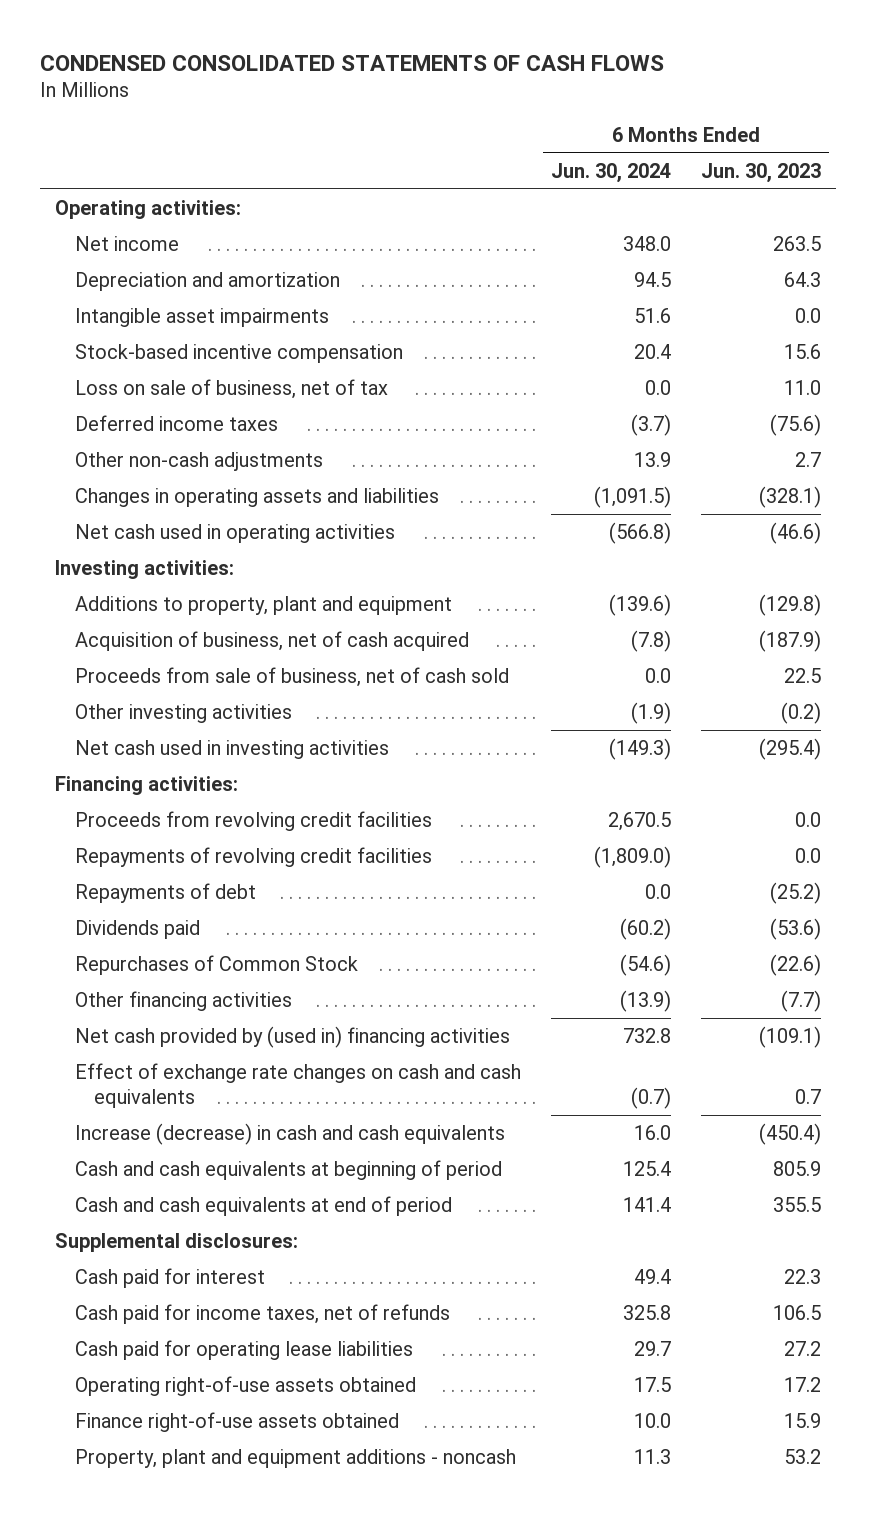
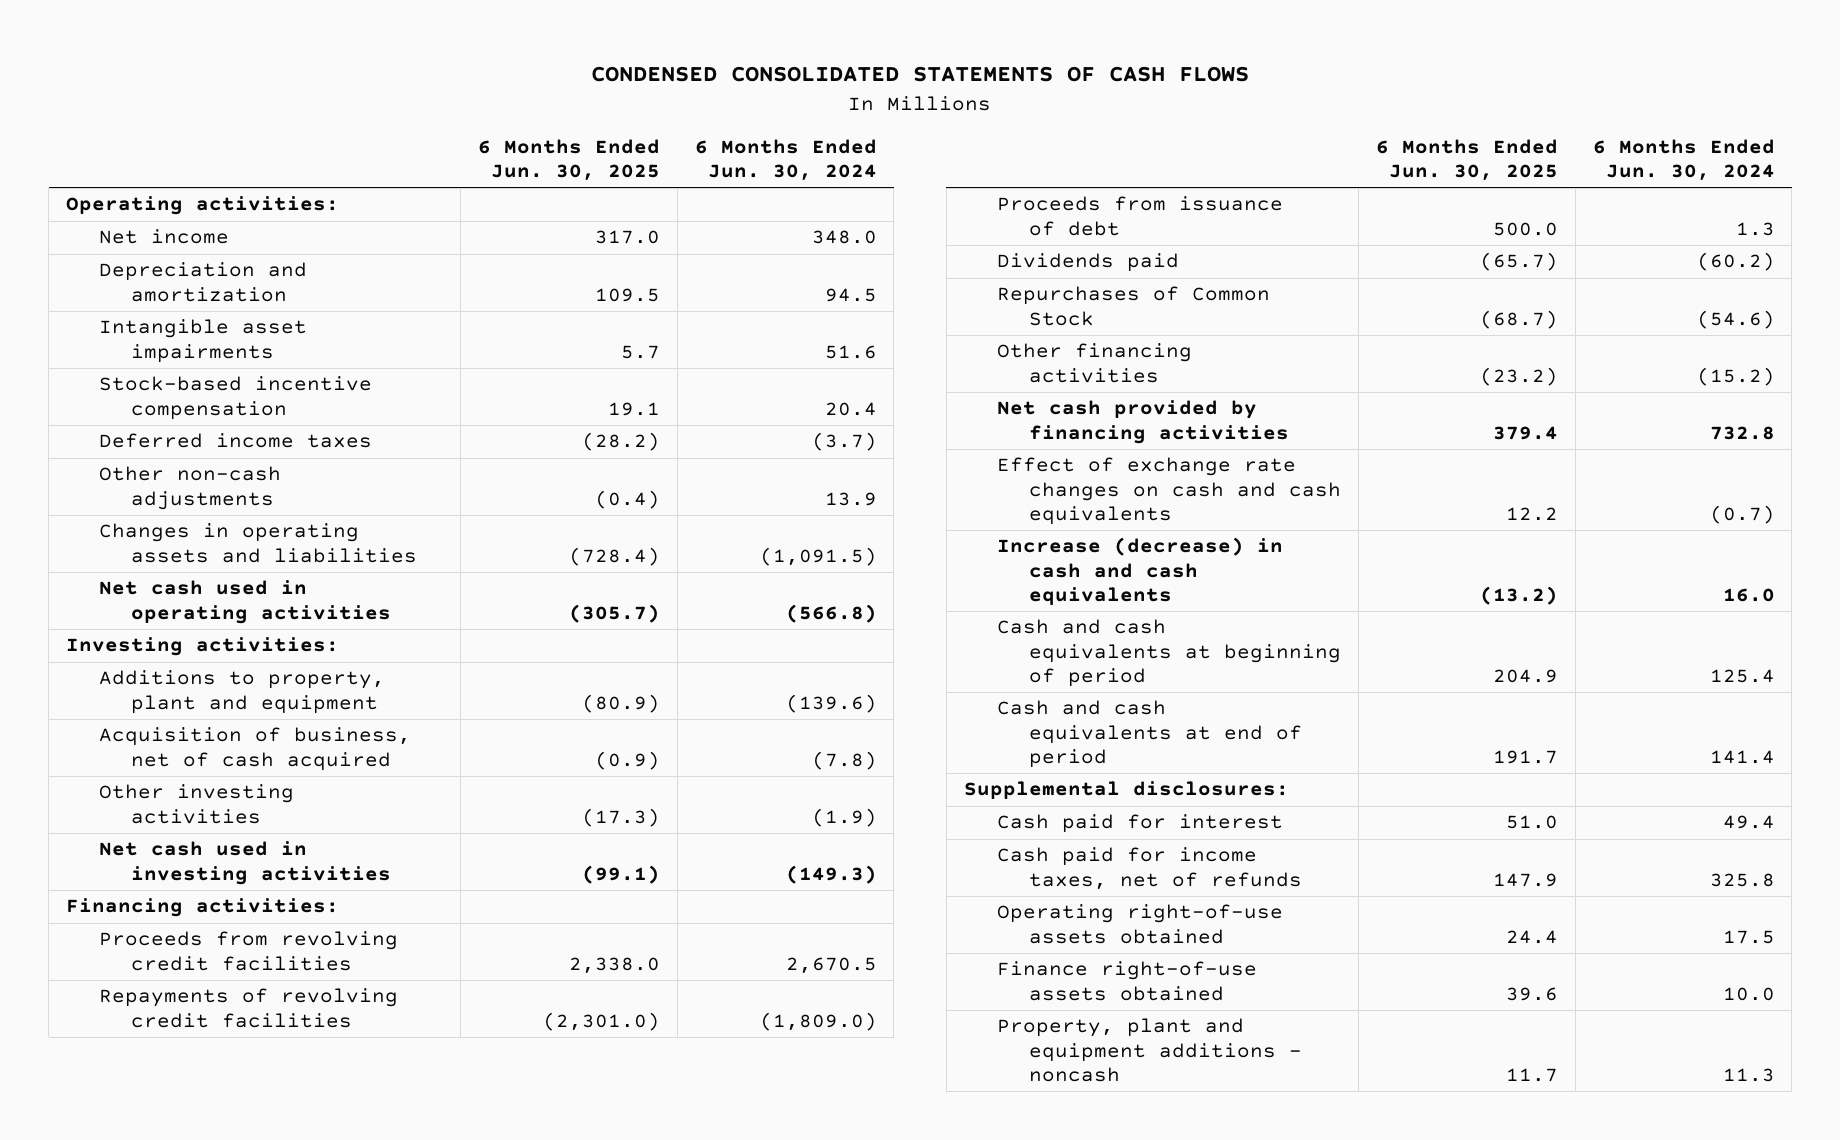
- | 6 Months Ended Jun. 30, 2024 | 6 Months Ended Jun. 30, 2023
+ | 6 Months Ended Jun. 30, 2025 | 6 Months Ended Jun. 30, 2024
- Loss on sale of business, net of tax | 0.0 | 11.0
- Proceeds from sale of business, net of cash sold | 0.0 | 22.5
- Repayments of debt | 0.0 | (25.2)
+ Proceeds from issuance of debt | 500.0 | 1.3
- Other financing activities | (13.9) | (7.7)
- Net cash provided by (used in) financing activities | 732.8 | (109.1)
+ Other financing activities | (23.2) | (15.2)
+ Net cash provided by financing activities | 379.4 | 732.8
- Cash paid for operating lease liabilities | 29.7 | 27.2

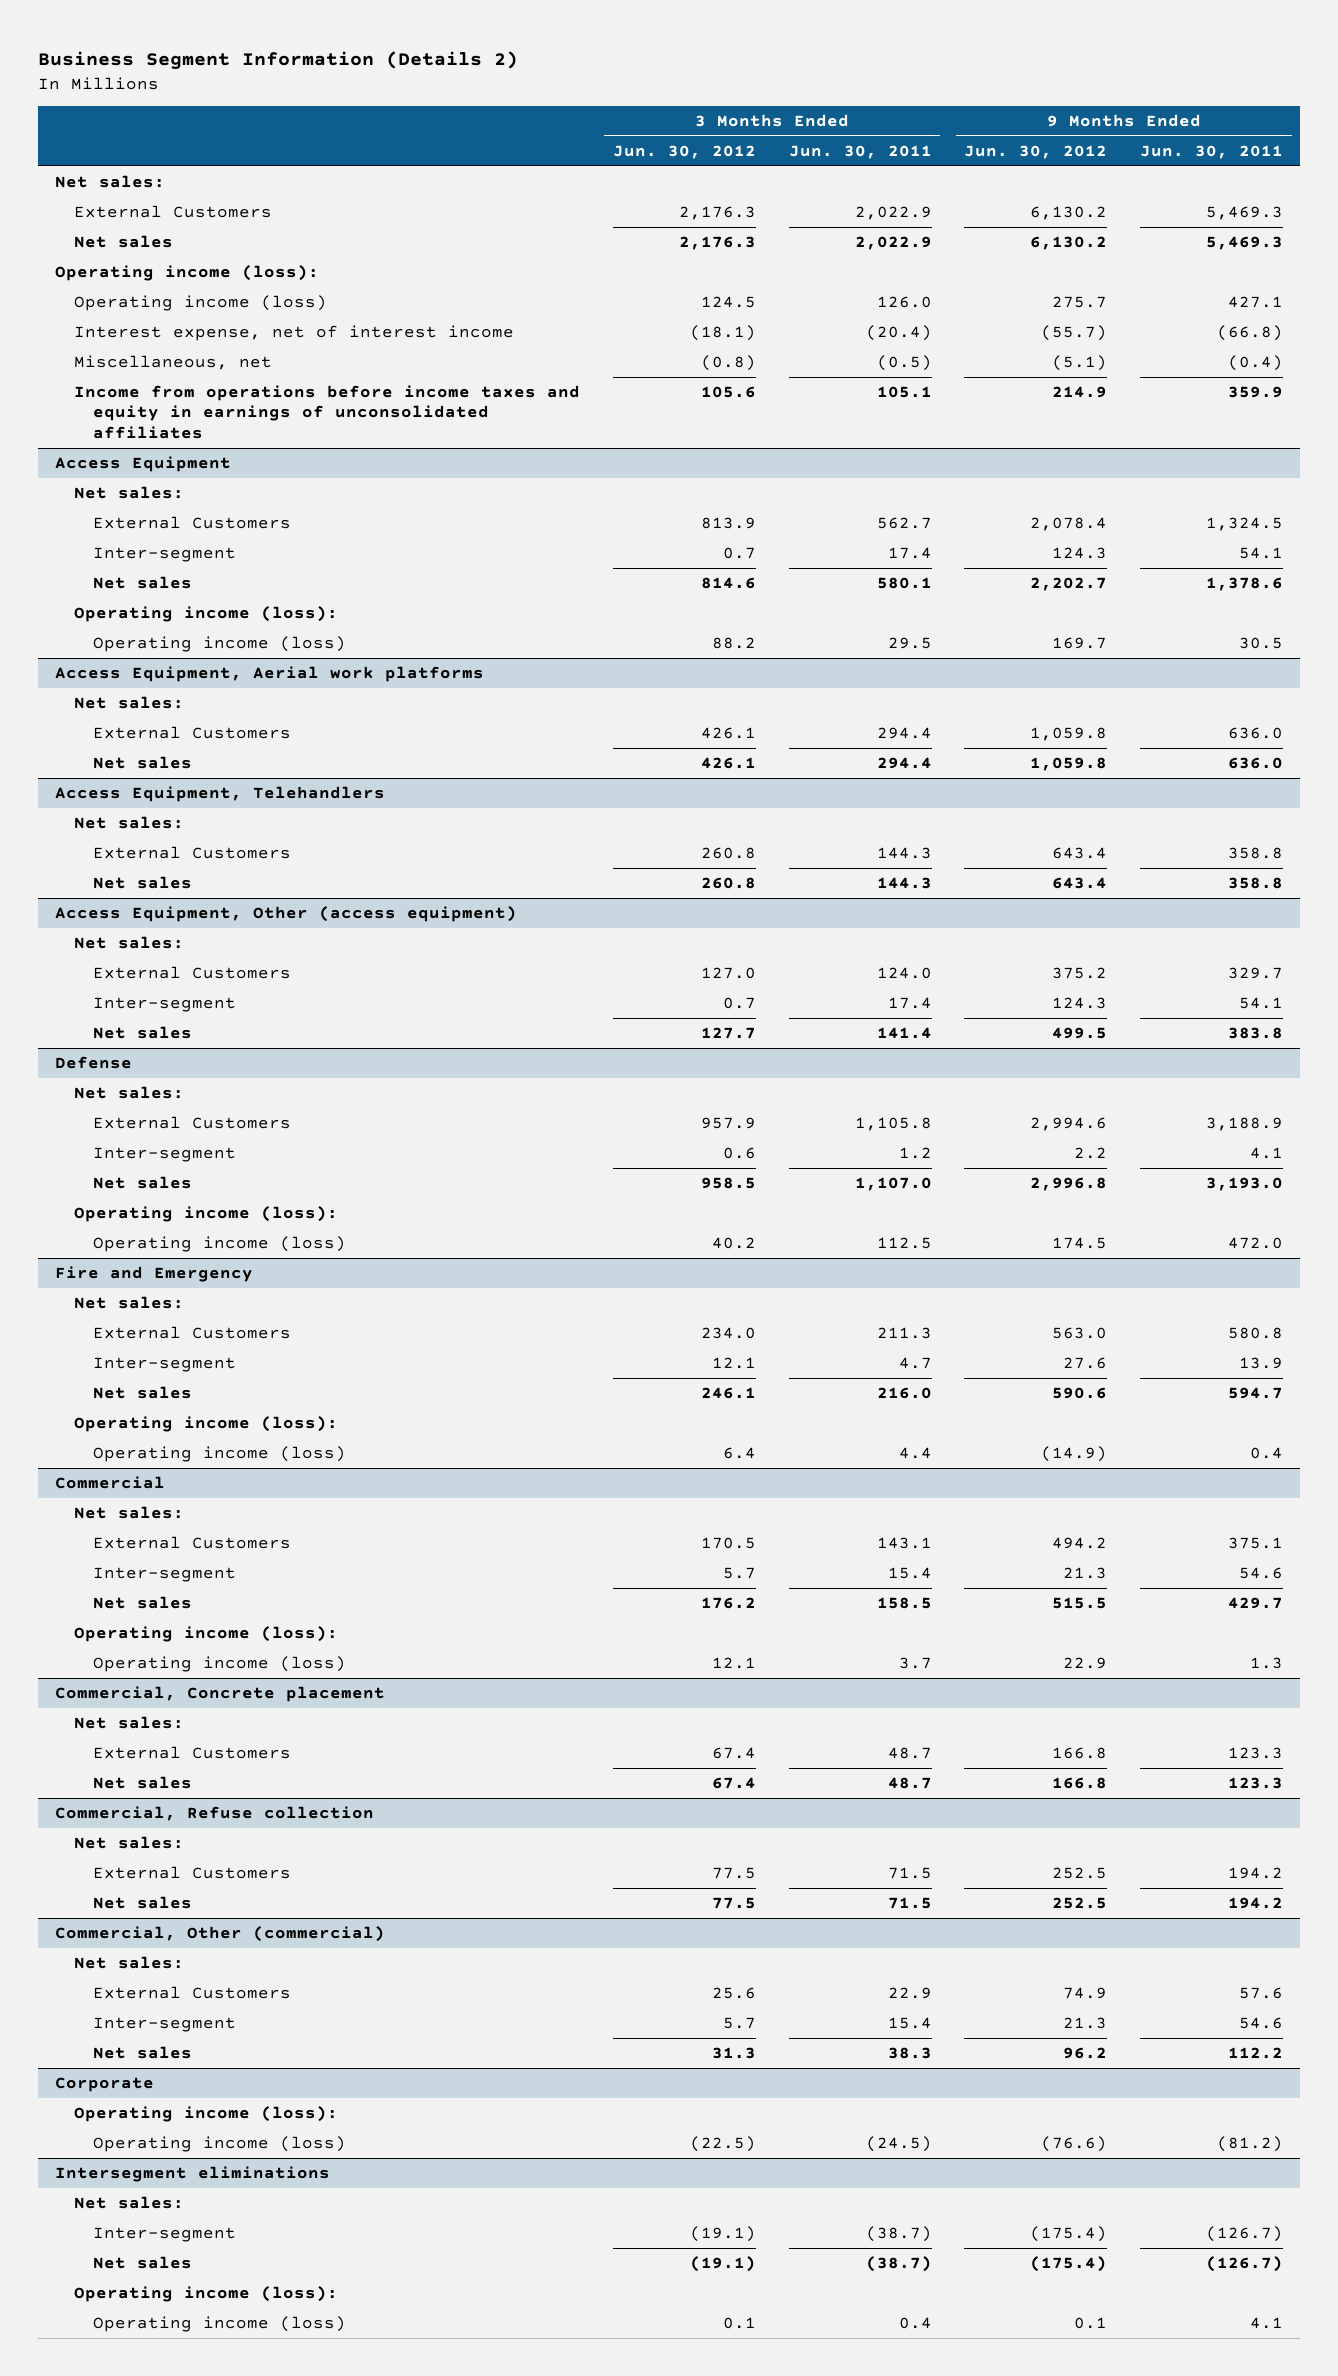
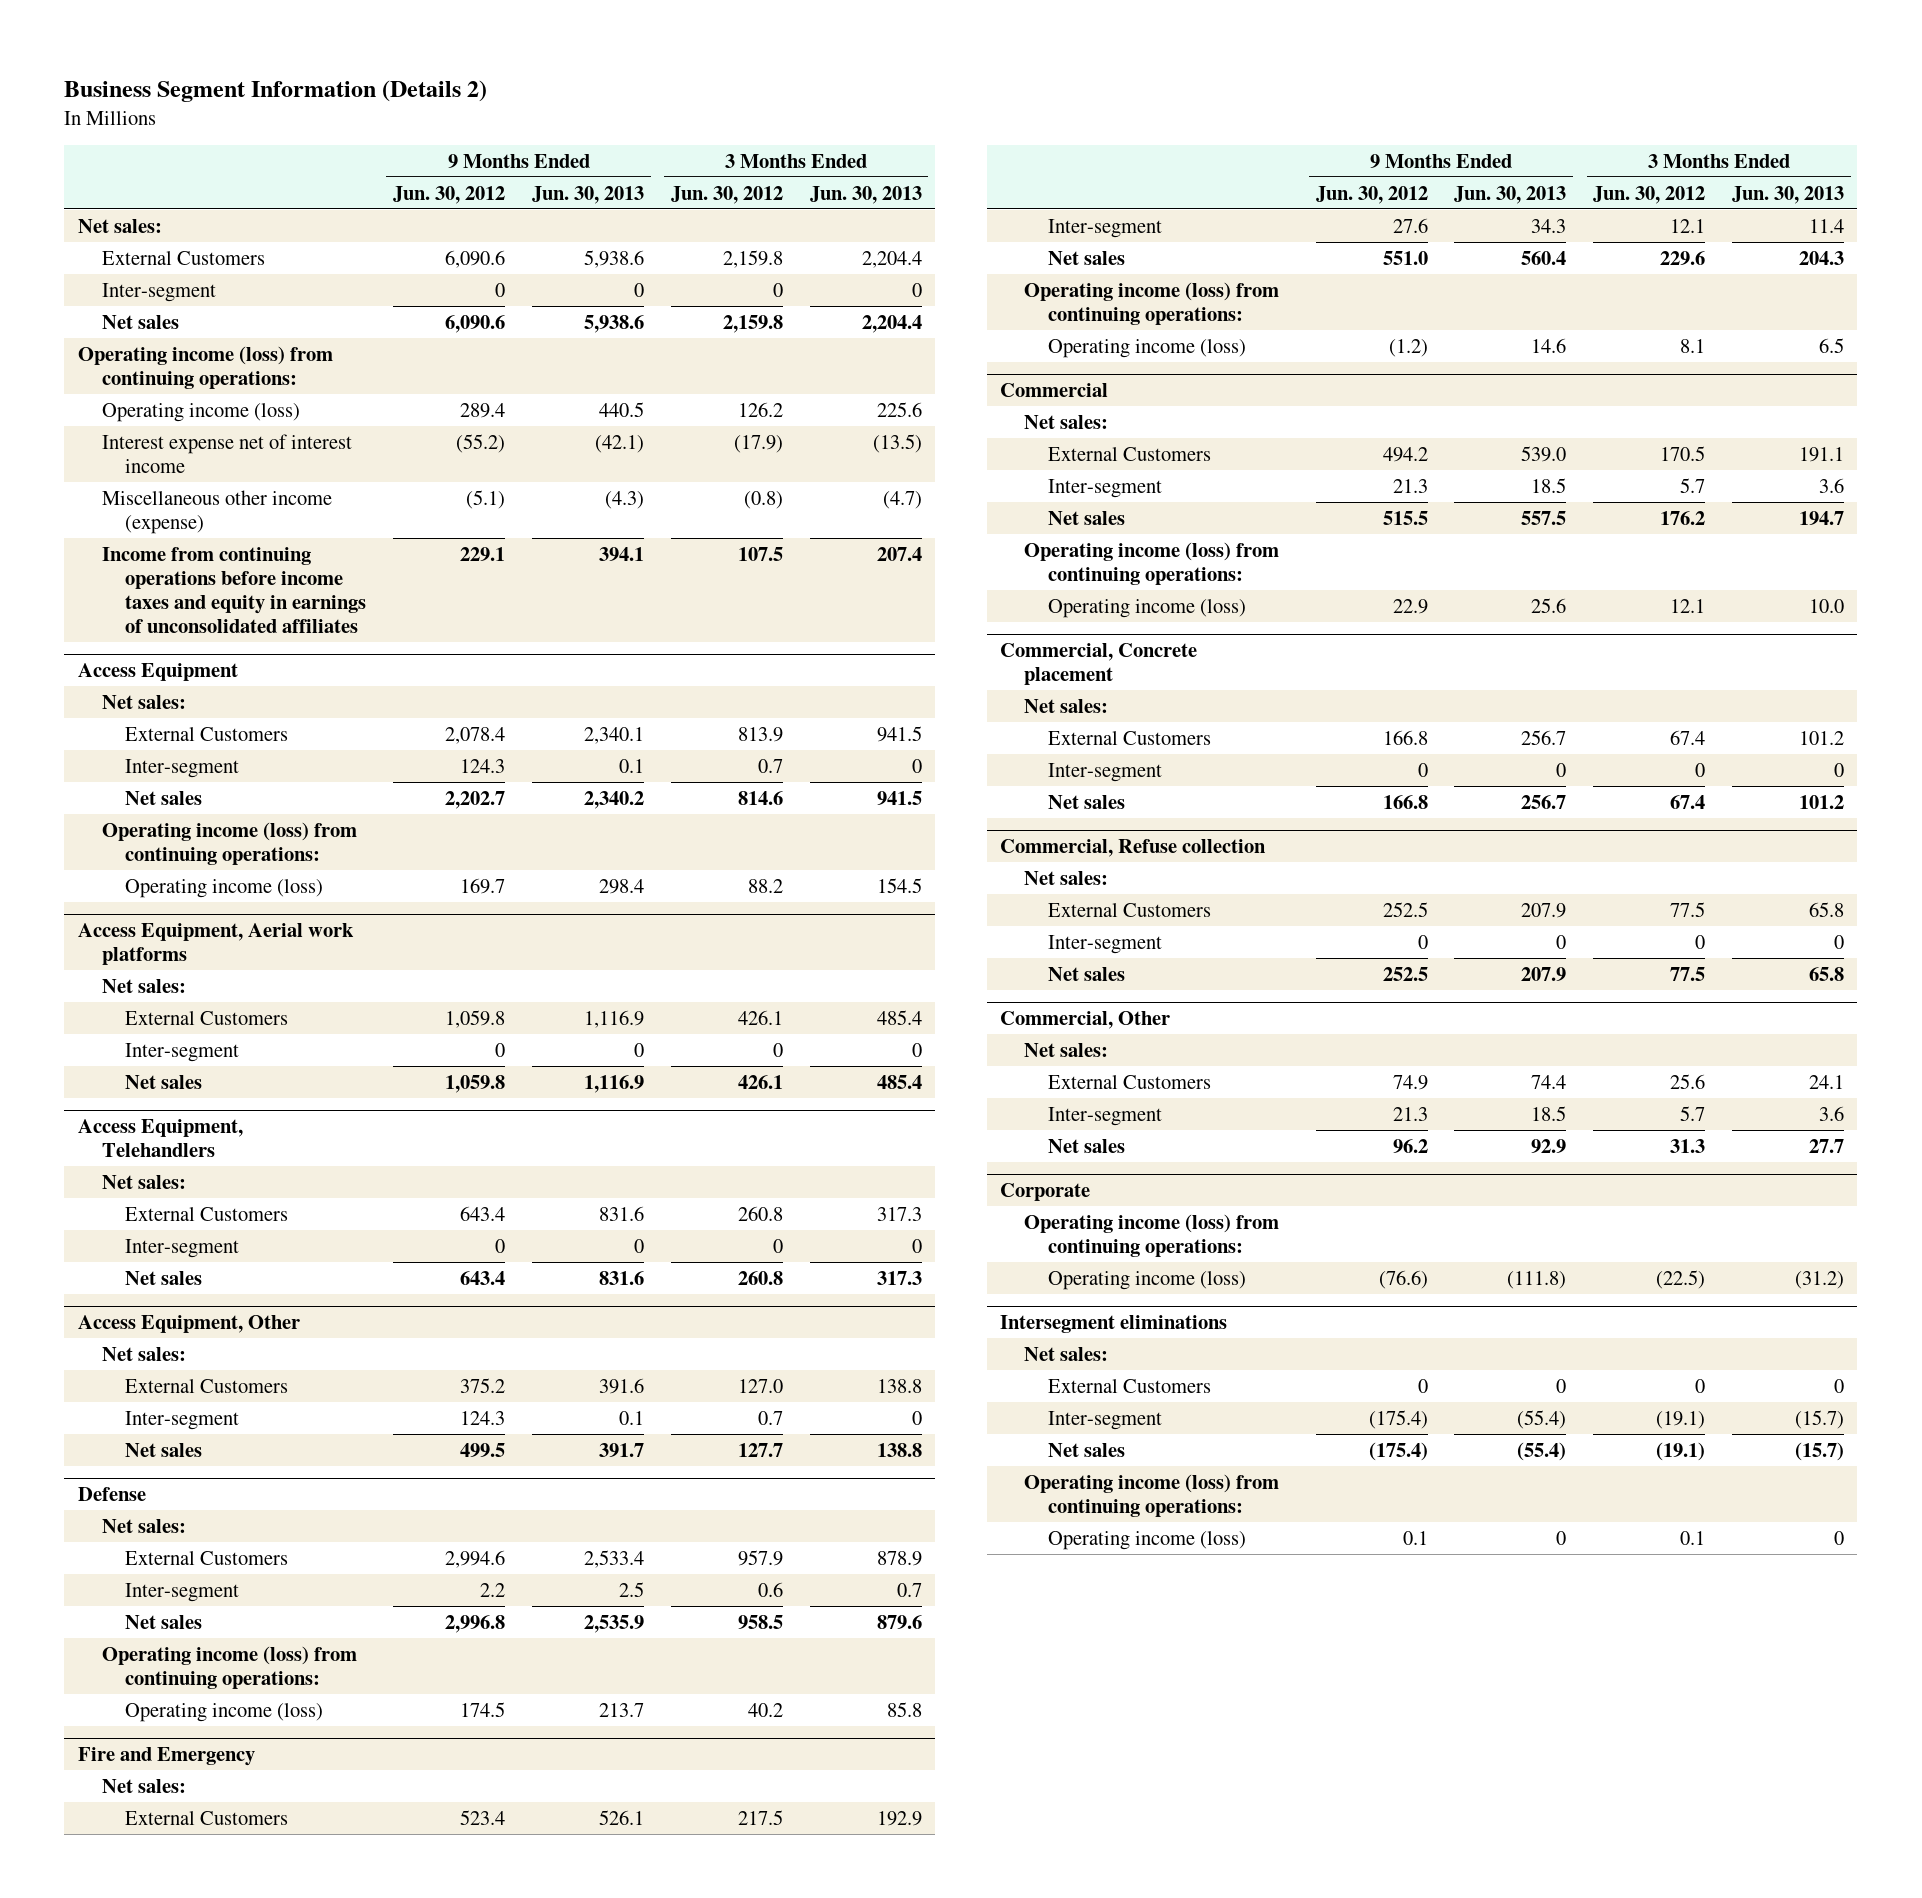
- | 3 Months Ended Jun. 30, 2012 | 3 Months Ended Jun. 30, 2011 | 9 Months Ended Jun. 30, 2012 | 9 Months Ended Jun. 30, 2011
+ | 9 Months Ended Jun. 30, 2012 | 9 Months Ended Jun. 30, 2013 | 3 Months Ended Jun. 30, 2012 | 3 Months Ended Jun. 30, 2013
- External Customers | 2,176.3 | 2,022.9 | 6,130.2 | 5,469.3
- Net sales | 2,176.3 | 2,022.9 | 6,130.2 | 5,469.3
- Operating income (loss):
- Operating income (loss) | 124.5 | 126.0 | 275.7 | 427.1
- Interest expense, net of interest income | (18.1) | (20.4) | (55.7) | (66.8)
- Miscellaneous, net | (0.8) | (0.5) | (5.1) | (0.4)
- Income from operations before income taxes and equity in earnings of unconsolidated affiliates | 105.6 | 105.1 | 214.9 | 359.9
+ External Customers | 6,090.6 | 5,938.6 | 2,159.8 | 2,204.4
+ Inter-segment | 0 | 0 | 0 | 0
+ Net sales | 6,090.6 | 5,938.6 | 2,159.8 | 2,204.4
+ Operating income (loss) from continuing operations:
+ Operating income (loss) | 289.4 | 440.5 | 126.2 | 225.6
+ Interest expense net of interest income | (55.2) | (42.1) | (17.9) | (13.5)
+ Miscellaneous other income (expense) | (5.1) | (4.3) | (0.8) | (4.7)
+ Income from continuing operations before income taxes and equity in earnings of unconsolidated affiliates | 229.1 | 394.1 | 107.5 | 207.4
@ Access Equipment
- Operating income (loss):
+ Operating income (loss) from continuing operations:
@ Access Equipment, Aerial work platforms
+ Inter-segment | 0 | 0 | 0 | 0
@ Access Equipment, Telehandlers
+ Inter-segment | 0 | 0 | 0 | 0
- Access Equipment, Other (access equipment)
+ Access Equipment, Other
@ Defense
- Operating income (loss):
+ Operating income (loss) from continuing operations:
@ Fire and Emergency
- External Customers | 234.0 | 211.3 | 563.0 | 580.8
+ External Customers | 523.4 | 526.1 | 217.5 | 192.9
- Net sales | 246.1 | 216.0 | 590.6 | 594.7
- Operating income (loss):
- Operating income (loss) | 6.4 | 4.4 | (14.9) | 0.4
+ Net sales | 551.0 | 560.4 | 229.6 | 204.3
+ Operating income (loss) from continuing operations:
+ Operating income (loss) | (1.2) | 14.6 | 8.1 | 6.5
@ Commercial
- Operating income (loss):
+ Operating income (loss) from continuing operations:
@ Commercial, Concrete placement
+ Inter-segment | 0 | 0 | 0 | 0
@ Commercial, Refuse collection
+ Inter-segment | 0 | 0 | 0 | 0
- Commercial, Other (commercial)
+ Commercial, Other
@ Corporate
- Operating income (loss):
+ Operating income (loss) from continuing operations:
@ Intersegment eliminations
+ External Customers | 0 | 0 | 0 | 0
- Operating income (loss):
+ Operating income (loss) from continuing operations:

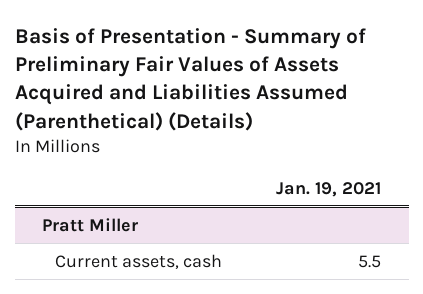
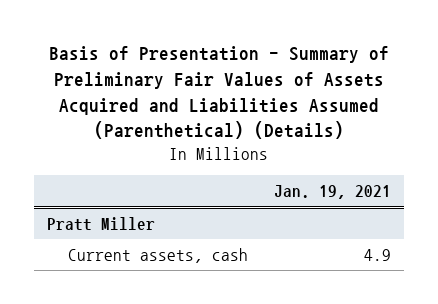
@ Pratt Miller
- Current assets, cash | 5.5
+ Current assets, cash | 4.9

